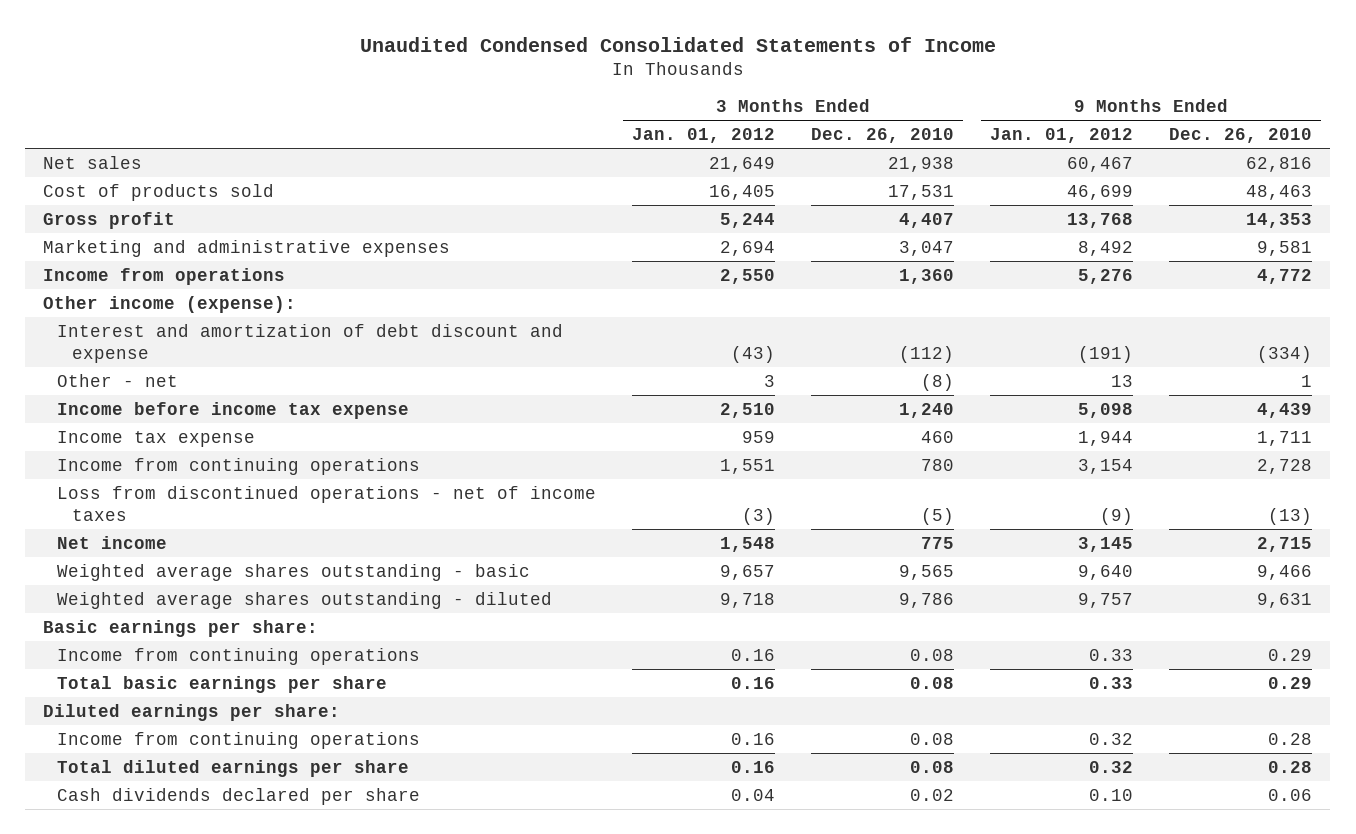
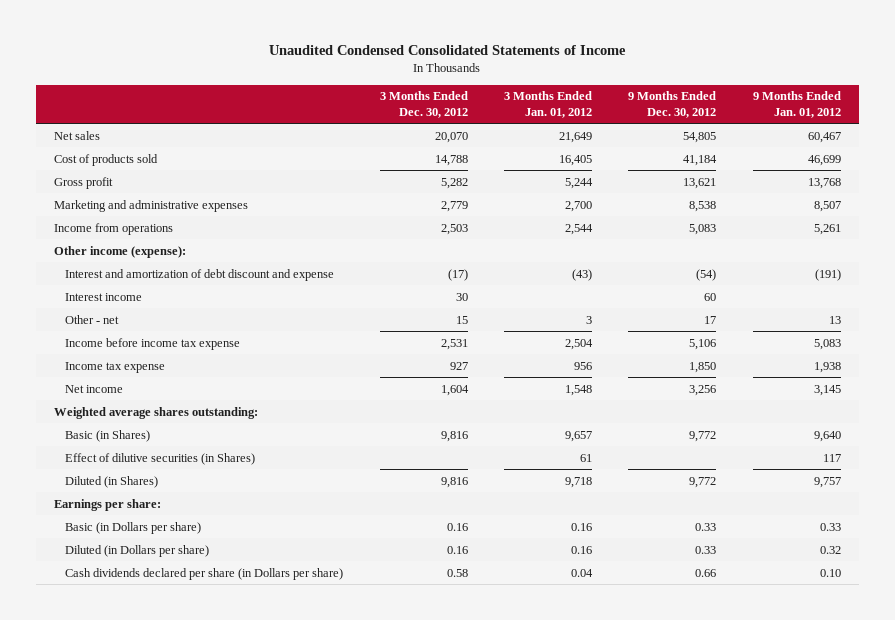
- | 3 Months Ended Jan. 01, 2012 | 3 Months Ended Dec. 26, 2010 | 9 Months Ended Jan. 01, 2012 | 9 Months Ended Dec. 26, 2010
+ | 3 Months Ended Dec. 30, 2012 | 3 Months Ended Jan. 01, 2012 | 9 Months Ended Dec. 30, 2012 | 9 Months Ended Jan. 01, 2012
- Marketing and administrative expenses | 2,694 | 3,047 | 8,492 | 9,581
- Income from operations | 2,550 | 1,360 | 5,276 | 4,772
+ Marketing and administrative expenses | 2,779 | 2,700 | 8,538 | 8,507
+ Income from operations | 2,503 | 2,544 | 5,083 | 5,261
+ Interest income | 30 | | 60 |
- Income before income tax expense | 2,510 | 1,240 | 5,098 | 4,439
- Income tax expense | 959 | 460 | 1,944 | 1,711
- Income from continuing operations | 1,551 | 780 | 3,154 | 2,728
- Loss from discontinued operations - net of income taxes | (3) | (5) | (9) | (13)
+ Income before income tax expense | 2,531 | 2,504 | 5,106 | 5,083
+ Income tax expense | 927 | 956 | 1,850 | 1,938
- Weighted average shares outstanding - basic | 9,657 | 9,565 | 9,640 | 9,466
- Weighted average shares outstanding - diluted | 9,718 | 9,786 | 9,757 | 9,631
- Basic earnings per share:
- Income from continuing operations | 0.16 | 0.08 | 0.33 | 0.29
- Total basic earnings per share | 0.16 | 0.08 | 0.33 | 0.29
- Diluted earnings per share:
- Income from continuing operations | 0.16 | 0.08 | 0.32 | 0.28
- Total diluted earnings per share | 0.16 | 0.08 | 0.32 | 0.28
- Cash dividends declared per share | 0.04 | 0.02 | 0.10 | 0.06
+ Weighted average shares outstanding:
+ Basic (in Shares) | 9,816 | 9,657 | 9,772 | 9,640
+ Effect of dilutive securities (in Shares) | | 61 | | 117
+ Diluted (in Shares) | 9,816 | 9,718 | 9,772 | 9,757
+ Earnings per share:
+ Basic (in Dollars per share) | 0.16 | 0.16 | 0.33 | 0.33
+ Diluted (in Dollars per share) | 0.16 | 0.16 | 0.33 | 0.32
+ Cash dividends declared per share (in Dollars per share) | 0.58 | 0.04 | 0.66 | 0.10

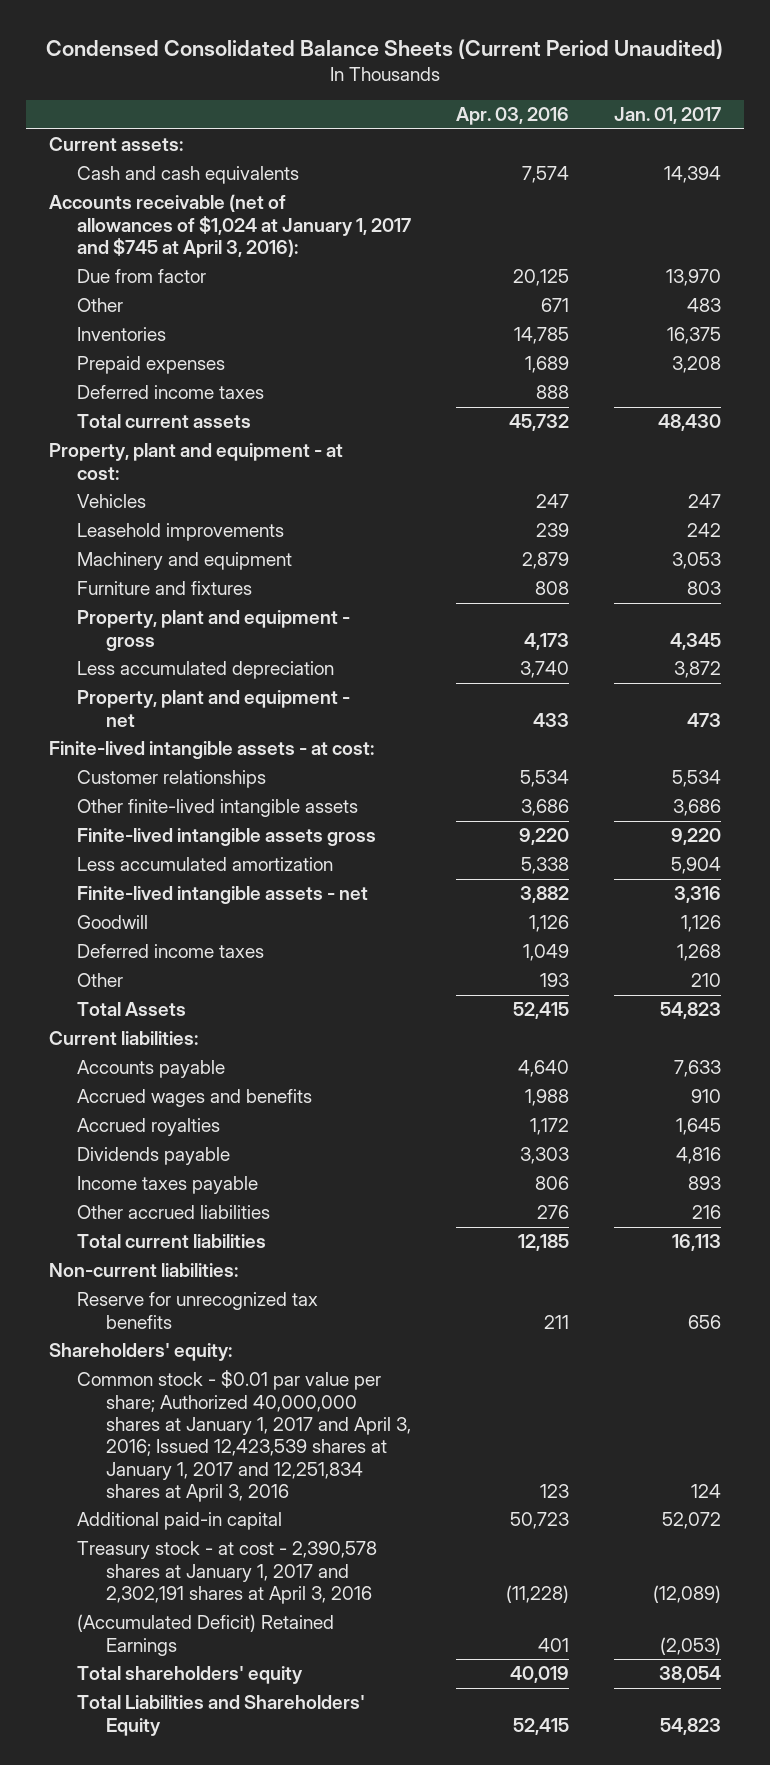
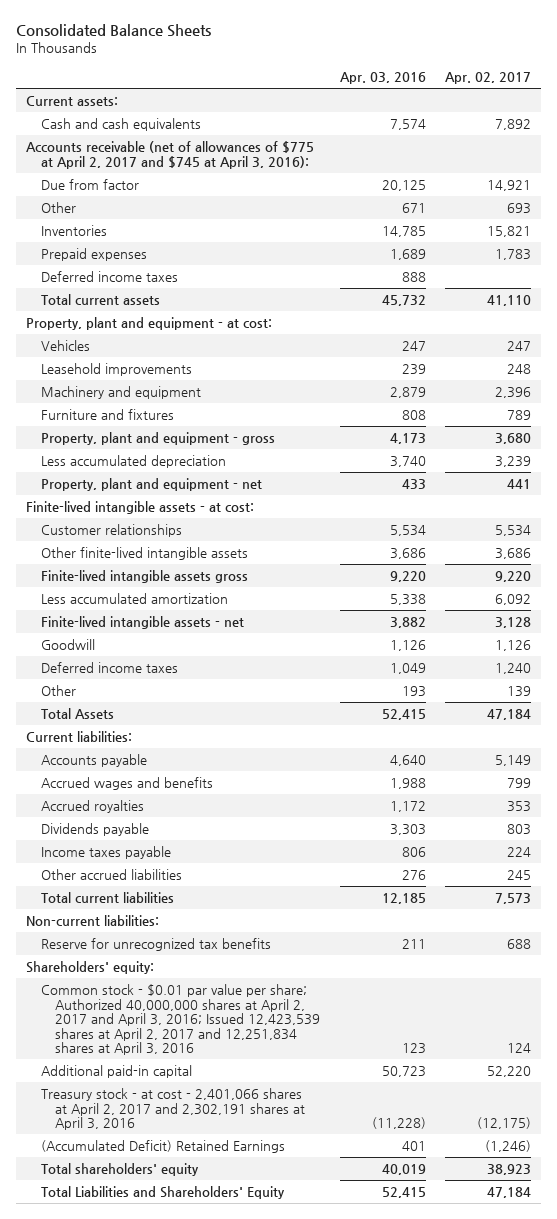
- Condensed Consolidated Balance Sheets (Current Period Unaudited)
+ Consolidated Balance Sheets
- | Apr. 03, 2016 | Jan. 01, 2017
+ | Apr. 03, 2016 | Apr. 02, 2017
- Accounts receivable (net of allowances of $1,024 at January 1, 2017 and $745 at April 3, 2016):
+ Accounts receivable (net of allowances of $775 at April 2, 2017 and $745 at April 3, 2016):
- Common stock - $0.01 par value per share; Authorized 40,000,000 shares at January 1, 2017 and April 3, 2016; Issued 12,423,539 shares at January 1, 2017 and 12,251,834 shares at April 3, 2016 | 123 | 124
+ Common stock - $0.01 par value per share; Authorized 40,000,000 shares at April 2, 2017 and April 3, 2016; Issued 12,423,539 shares at April 2, 2017 and 12,251,834 shares at April 3, 2016 | 123 | 124
- Treasury stock - at cost - 2,390,578 shares at January 1, 2017 and 2,302,191 shares at April 3, 2016 | (11,228) | (12,089)
+ Treasury stock - at cost - 2,401,066 shares at April 2, 2017 and 2,302,191 shares at April 3, 2016 | (11,228) | (12,175)

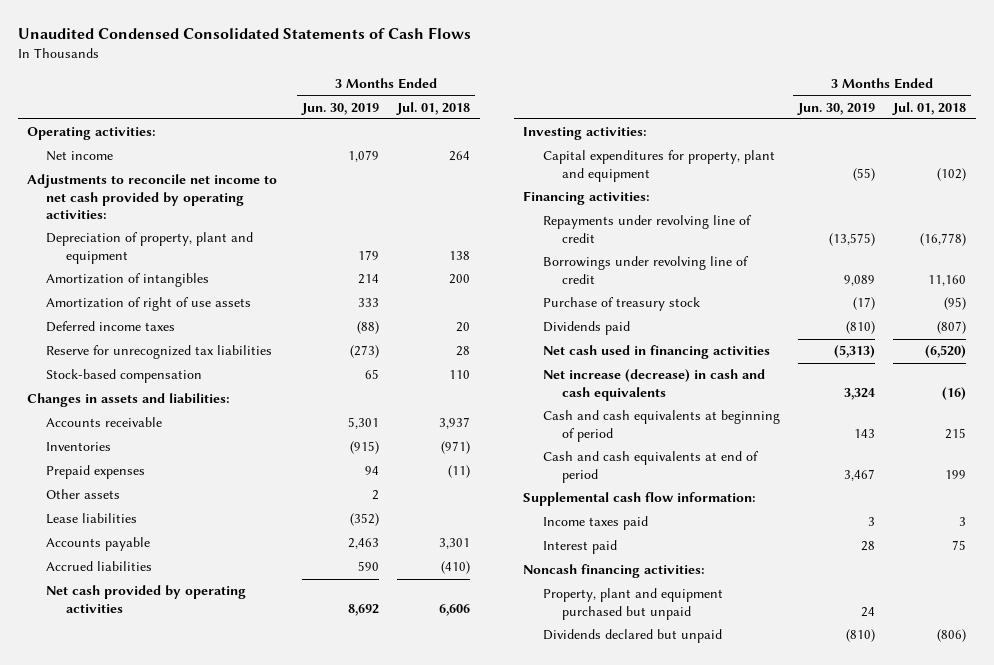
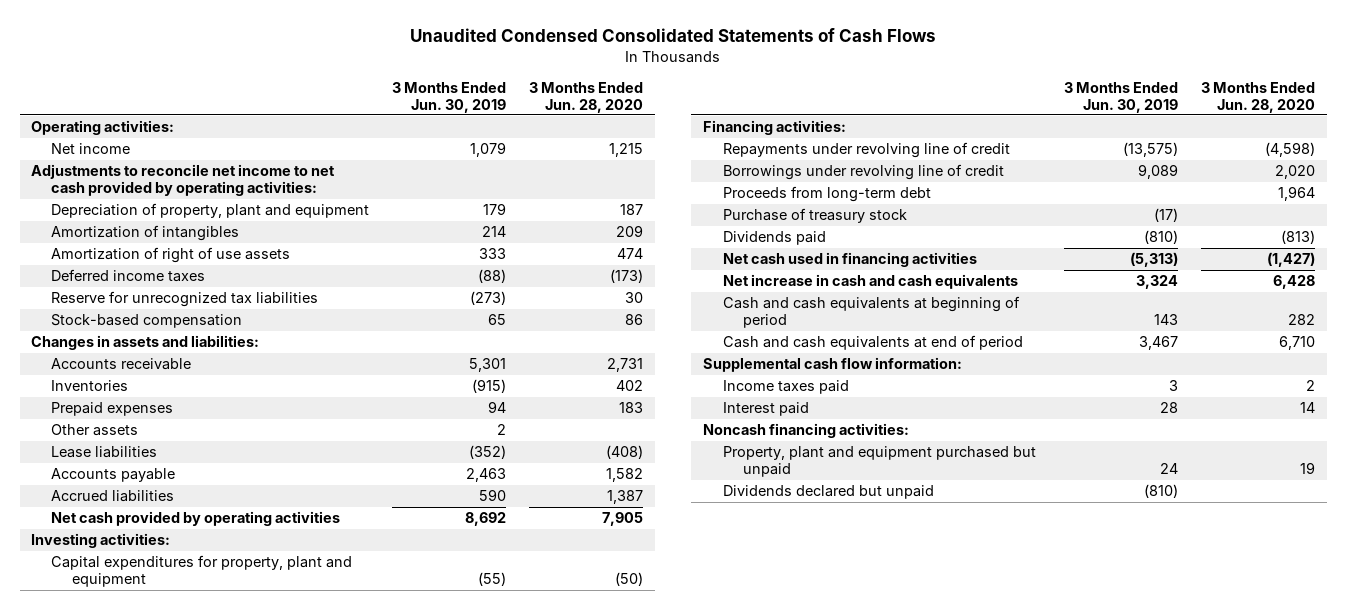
- | 3 Months Ended Jun. 30, 2019 | 3 Months Ended Jul. 01, 2018
+ | 3 Months Ended Jun. 30, 2019 | 3 Months Ended Jun. 28, 2020
+ Proceeds from long-term debt | | 1,964
- Net increase (decrease) in cash and cash equivalents | 3,324 | (16)
+ Net increase in cash and cash equivalents | 3,324 | 6,428

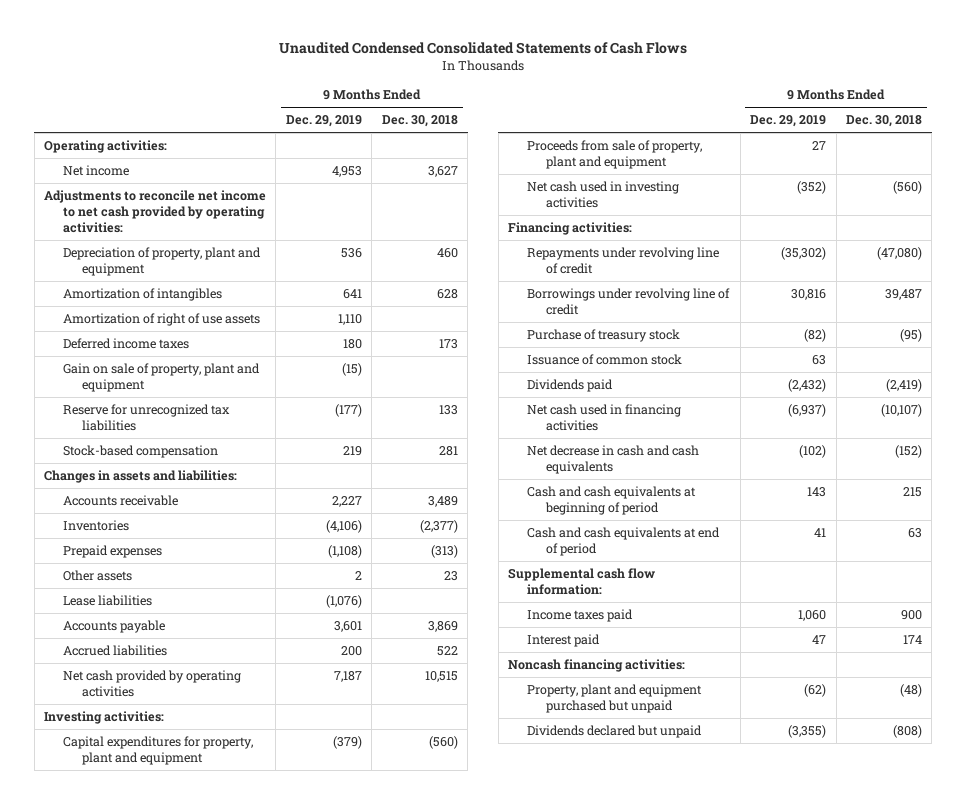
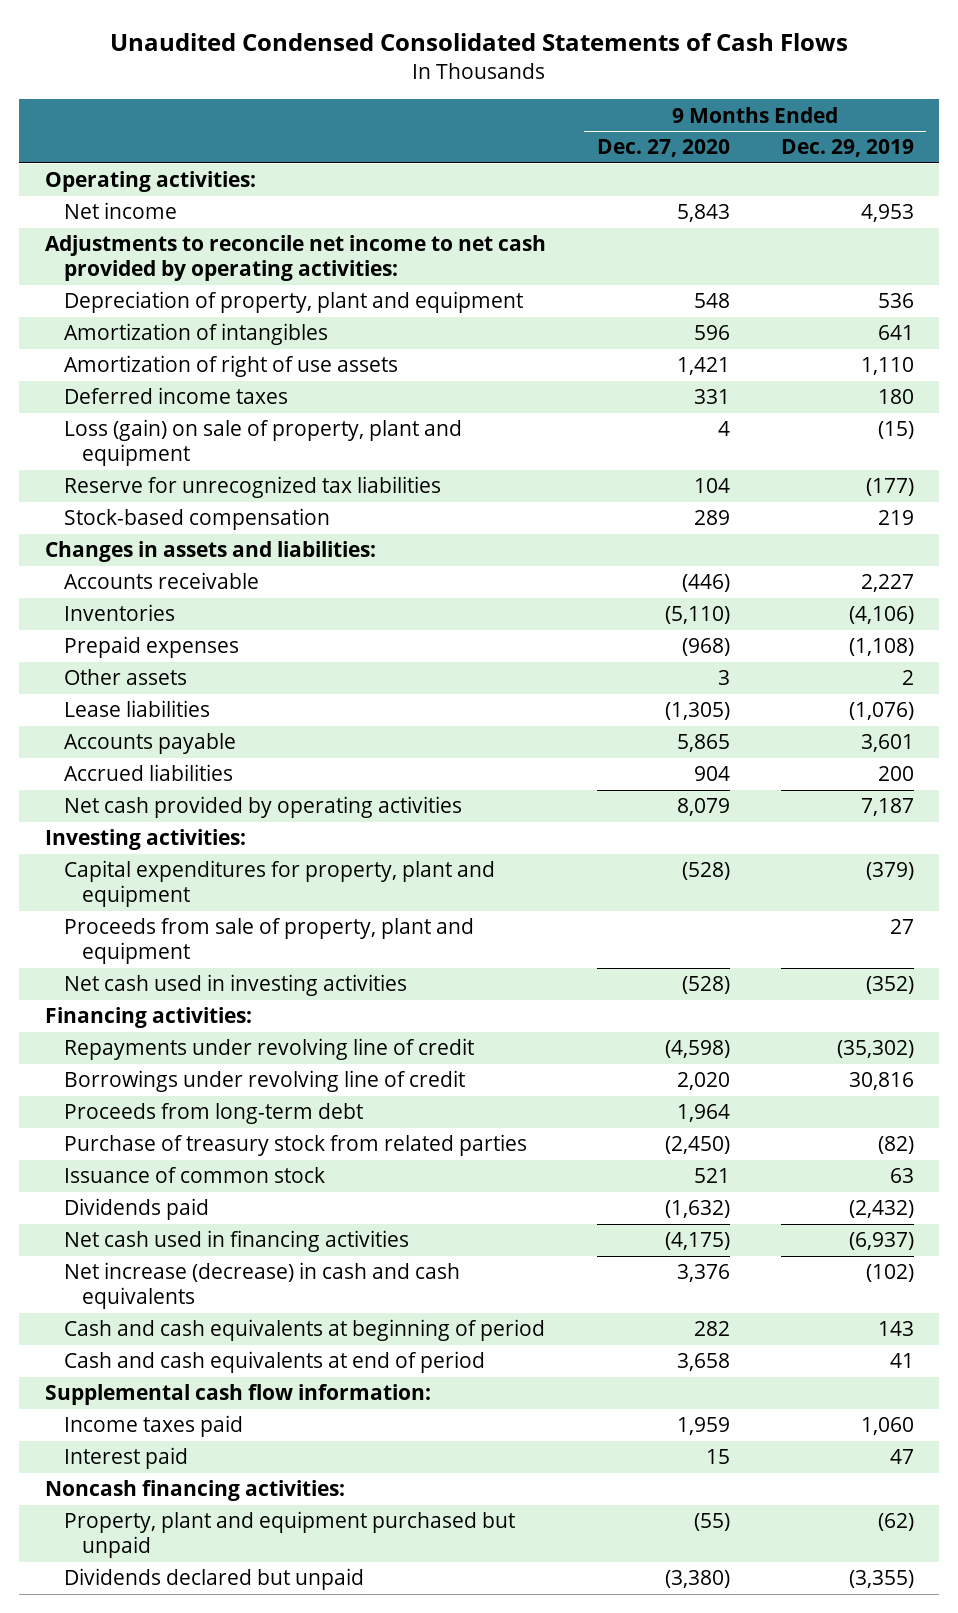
- | 9 Months Ended Dec. 29, 2019 | 9 Months Ended Dec. 30, 2018
+ | 9 Months Ended Dec. 27, 2020 | 9 Months Ended Dec. 29, 2019
- Gain on sale of property, plant and equipment | (15) |
+ Loss (gain) on sale of property, plant and equipment | 4 | (15)
- Purchase of treasury stock | (82) | (95)
+ Proceeds from long-term debt | 1,964 |
+ Purchase of treasury stock from related parties | (2,450) | (82)
- Net decrease in cash and cash equivalents | (102) | (152)
+ Net increase (decrease) in cash and cash equivalents | 3,376 | (102)

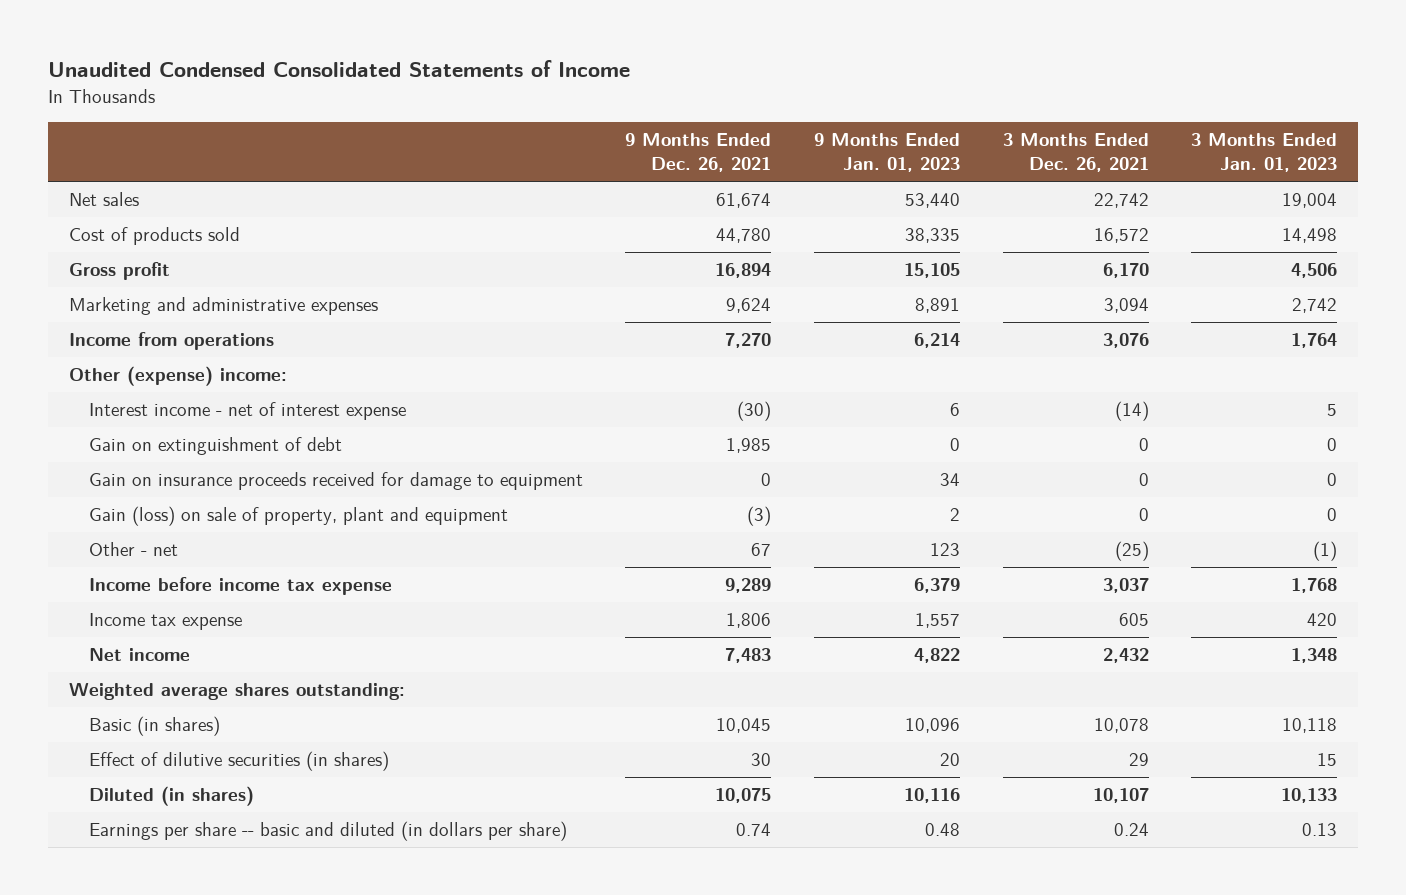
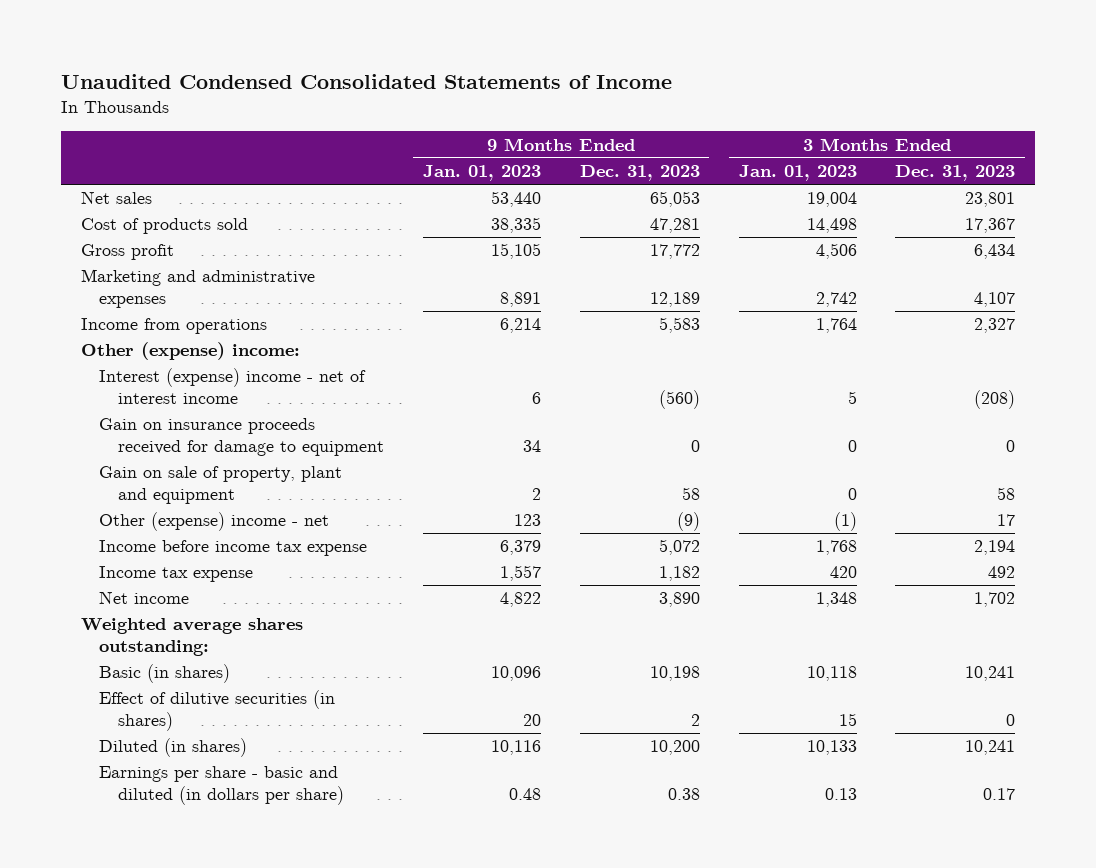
- | 9 Months Ended Dec. 26, 2021 | 9 Months Ended Jan. 01, 2023 | 3 Months Ended Dec. 26, 2021 | 3 Months Ended Jan. 01, 2023
+ | 9 Months Ended Jan. 01, 2023 | 9 Months Ended Dec. 31, 2023 | 3 Months Ended Jan. 01, 2023 | 3 Months Ended Dec. 31, 2023
- Interest income - net of interest expense | (30) | 6 | (14) | 5
- Gain on extinguishment of debt | 1,985 | 0 | 0 | 0
+ Interest (expense) income - net of interest income | 6 | (560) | 5 | (208)
- Gain (loss) on sale of property, plant and equipment | (3) | 2 | 0 | 0
- Other - net | 67 | 123 | (25) | (1)
+ Gain on sale of property, plant and equipment | 2 | 58 | 0 | 58
+ Other (expense) income - net | 123 | (9) | (1) | 17
- Earnings per share -- basic and diluted (in dollars per share) | 0.74 | 0.48 | 0.24 | 0.13
+ Earnings per share - basic and diluted (in dollars per share) | 0.48 | 0.38 | 0.13 | 0.17

